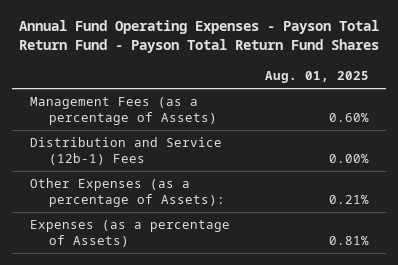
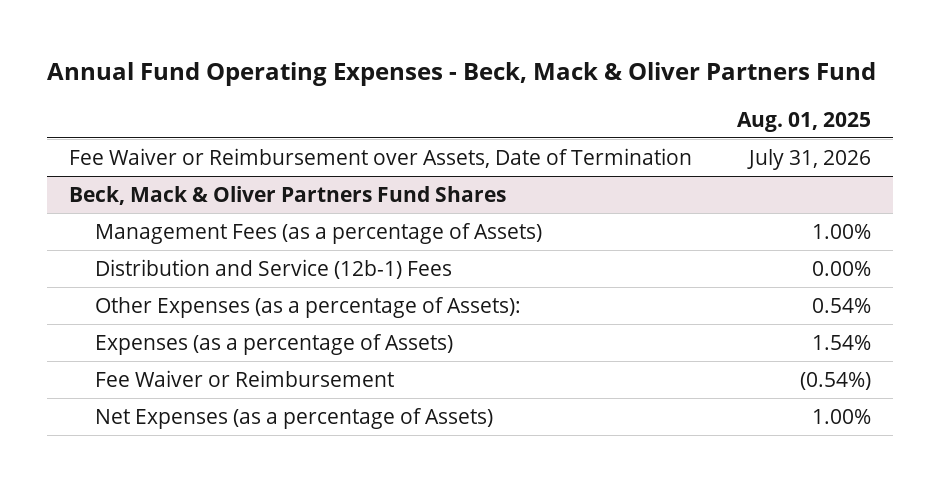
- Annual Fund Operating Expenses - Payson Total Return Fund - Payson Total Return Fund Shares
+ Annual Fund Operating Expenses - Beck, Mack & Oliver Partners Fund
- Management Fees (as a percentage of Assets) | 0.60%
+ Fee Waiver or Reimbursement over Assets, Date of Termination | July 31, 2026
+ Beck, Mack & Oliver Partners Fund Shares
+ Management Fees (as a percentage of Assets) | 1.00%
- Other Expenses (as a percentage of Assets): | 0.21%
- Expenses (as a percentage of Assets) | 0.81%
+ Other Expenses (as a percentage of Assets): | 0.54%
+ Expenses (as a percentage of Assets) | 1.54%
+ Fee Waiver or Reimbursement | (0.54%)
+ Net Expenses (as a percentage of Assets) | 1.00%

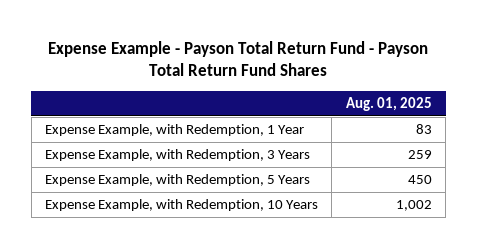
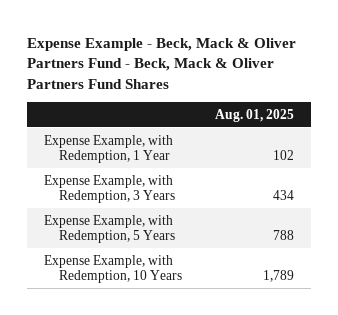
- Expense Example - Payson Total Return Fund - Payson Total Return Fund Shares
+ Expense Example - Beck, Mack & Oliver Partners Fund - Beck, Mack & Oliver Partners Fund Shares
- Expense Example, with Redemption, 1 Year | 83
- Expense Example, with Redemption, 3 Years | 259
- Expense Example, with Redemption, 5 Years | 450
- Expense Example, with Redemption, 10 Years | 1,002
+ Expense Example, with Redemption, 1 Year | 102
+ Expense Example, with Redemption, 3 Years | 434
+ Expense Example, with Redemption, 5 Years | 788
+ Expense Example, with Redemption, 10 Years | 1,789

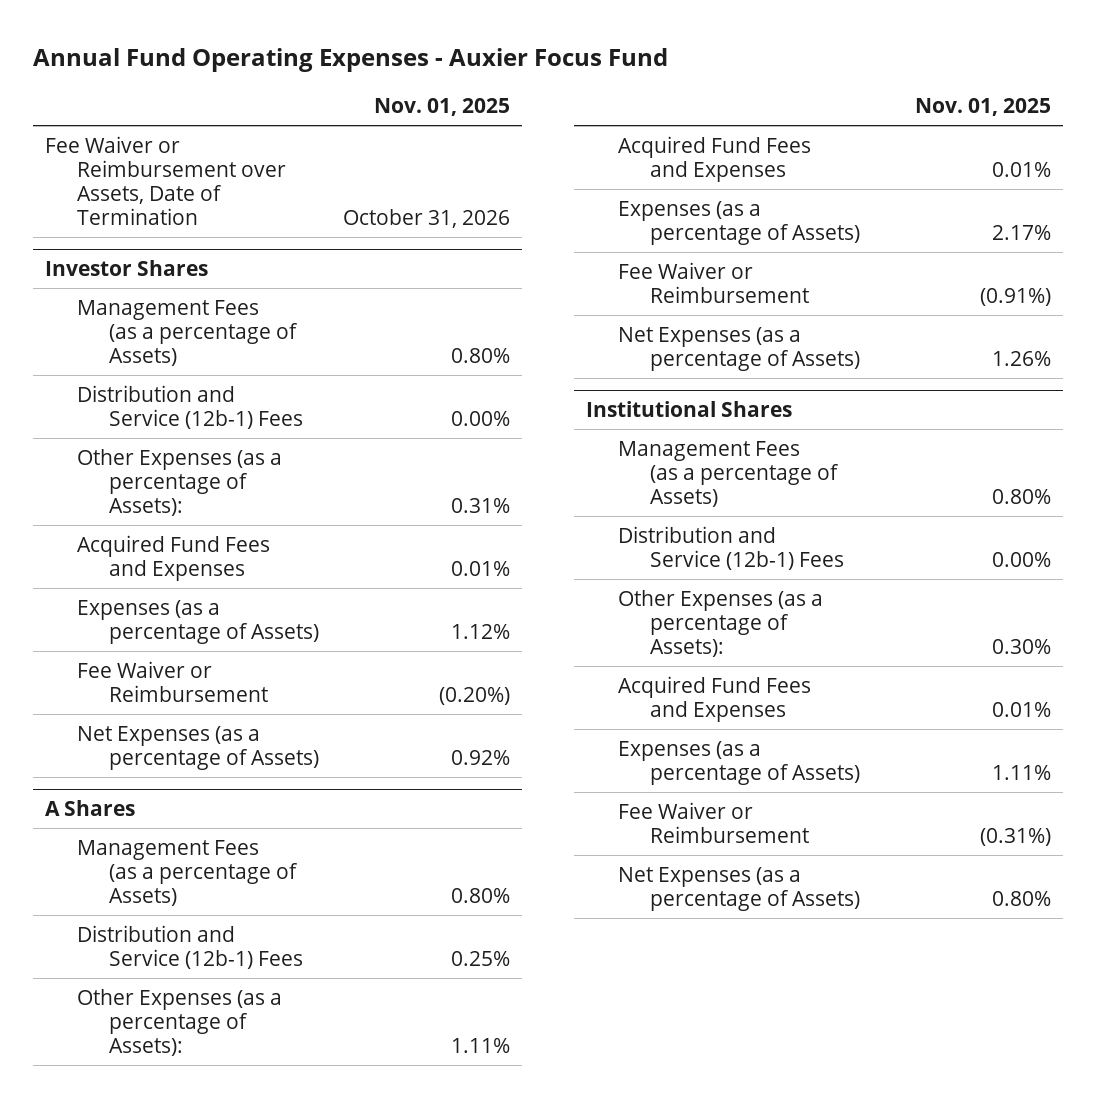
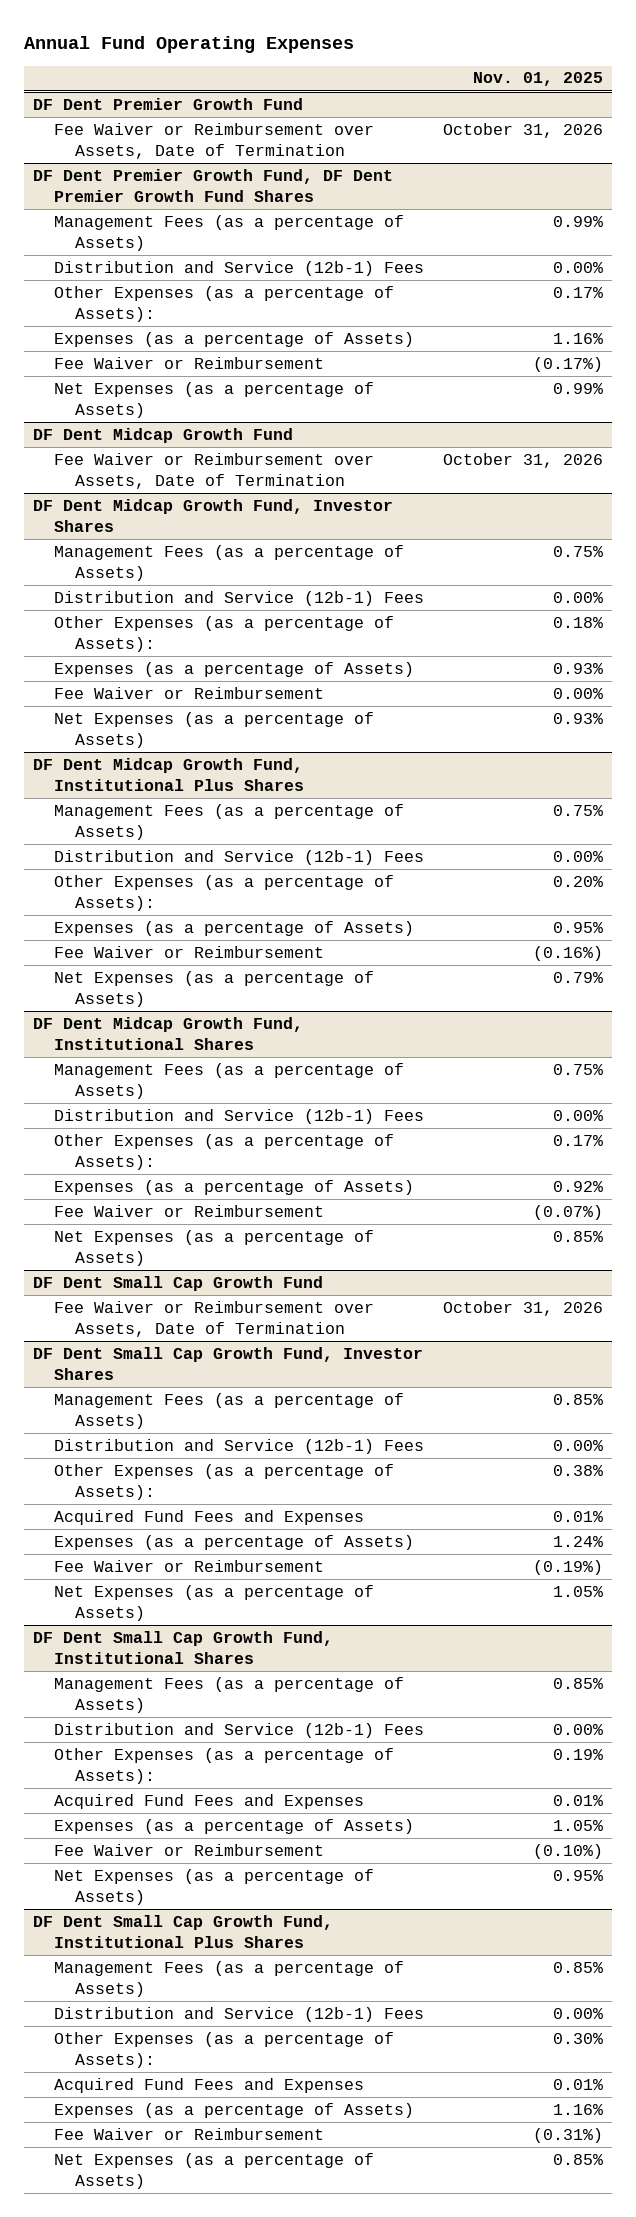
- Annual Fund Operating Expenses - Auxier Focus Fund
+ Annual Fund Operating Expenses
+ DF Dent Premier Growth Fund
- Investor Shares
- Management Fees (as a percentage of Assets) | 0.80%
+ DF Dent Premier Growth Fund, DF Dent Premier Growth Fund Shares
+ Management Fees (as a percentage of Assets) | 0.99%
- Other Expenses (as a percentage of Assets): | 0.31%
+ Other Expenses (as a percentage of Assets): | 0.17%
+ Expenses (as a percentage of Assets) | 1.16%
+ Fee Waiver or Reimbursement | (0.17%)
+ Net Expenses (as a percentage of Assets) | 0.99%
+ DF Dent Midcap Growth Fund
+ Fee Waiver or Reimbursement over Assets, Date of Termination | October 31, 2026
+ DF Dent Midcap Growth Fund, Investor Shares
+ Management Fees (as a percentage of Assets) | 0.75%
+ Distribution and Service (12b-1) Fees | 0.00%
+ Other Expenses (as a percentage of Assets): | 0.18%
+ Expenses (as a percentage of Assets) | 0.93%
+ Fee Waiver or Reimbursement | 0.00%
+ Net Expenses (as a percentage of Assets) | 0.93%
+ DF Dent Midcap Growth Fund, Institutional Plus Shares
+ Management Fees (as a percentage of Assets) | 0.75%
+ Distribution and Service (12b-1) Fees | 0.00%
+ Other Expenses (as a percentage of Assets): | 0.20%
+ Expenses (as a percentage of Assets) | 0.95%
+ Fee Waiver or Reimbursement | (0.16%)
+ Net Expenses (as a percentage of Assets) | 0.79%
+ DF Dent Midcap Growth Fund, Institutional Shares
+ Management Fees (as a percentage of Assets) | 0.75%
+ Distribution and Service (12b-1) Fees | 0.00%
+ Other Expenses (as a percentage of Assets): | 0.17%
+ Expenses (as a percentage of Assets) | 0.92%
+ Fee Waiver or Reimbursement | (0.07%)
+ Net Expenses (as a percentage of Assets) | 0.85%
+ DF Dent Small Cap Growth Fund
+ Fee Waiver or Reimbursement over Assets, Date of Termination | October 31, 2026
+ DF Dent Small Cap Growth Fund, Investor Shares
+ Management Fees (as a percentage of Assets) | 0.85%
+ Distribution and Service (12b-1) Fees | 0.00%
+ Other Expenses (as a percentage of Assets): | 0.38%
- Expenses (as a percentage of Assets) | 1.12%
- Fee Waiver or Reimbursement | (0.20%)
- Net Expenses (as a percentage of Assets) | 0.92%
- A Shares
- Management Fees (as a percentage of Assets) | 0.80%
- Distribution and Service (12b-1) Fees | 0.25%
- Other Expenses (as a percentage of Assets): | 1.11%
+ Expenses (as a percentage of Assets) | 1.24%
+ Fee Waiver or Reimbursement | (0.19%)
+ Net Expenses (as a percentage of Assets) | 1.05%
+ DF Dent Small Cap Growth Fund, Institutional Shares
+ Management Fees (as a percentage of Assets) | 0.85%
+ Distribution and Service (12b-1) Fees | 0.00%
+ Other Expenses (as a percentage of Assets): | 0.19%
- Expenses (as a percentage of Assets) | 2.17%
- Fee Waiver or Reimbursement | (0.91%)
- Net Expenses (as a percentage of Assets) | 1.26%
- Institutional Shares
- Management Fees (as a percentage of Assets) | 0.80%
+ Expenses (as a percentage of Assets) | 1.05%
+ Fee Waiver or Reimbursement | (0.10%)
+ Net Expenses (as a percentage of Assets) | 0.95%
+ DF Dent Small Cap Growth Fund, Institutional Plus Shares
+ Management Fees (as a percentage of Assets) | 0.85%
- Expenses (as a percentage of Assets) | 1.11%
+ Expenses (as a percentage of Assets) | 1.16%
- Net Expenses (as a percentage of Assets) | 0.80%
+ Net Expenses (as a percentage of Assets) | 0.85%

